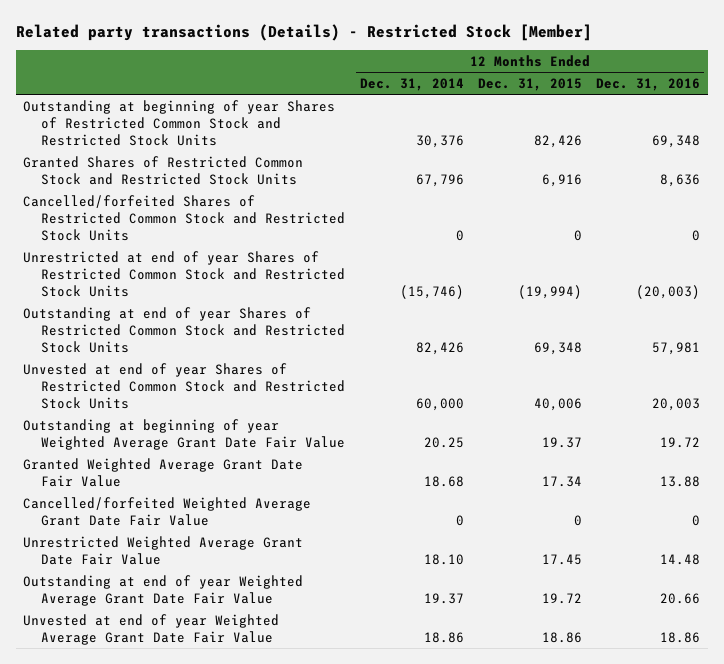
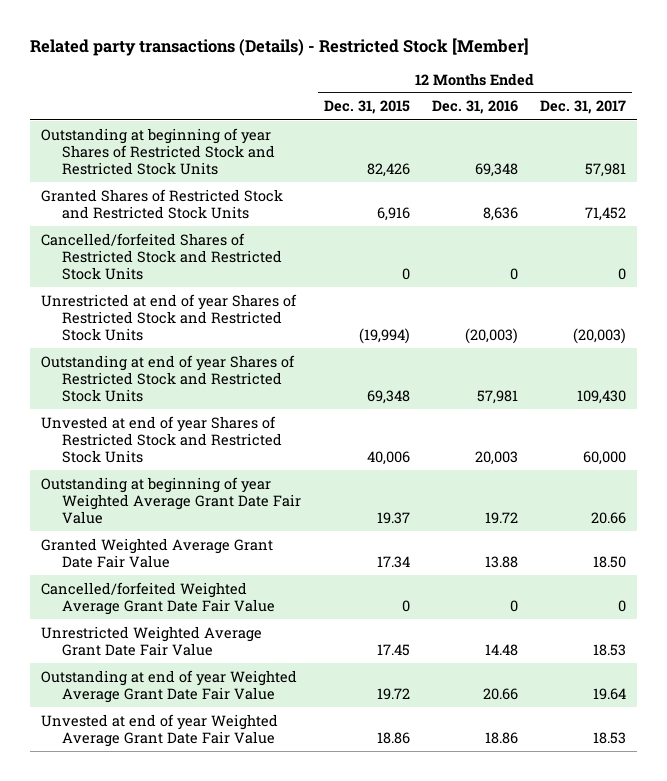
- | 12 Months Ended Dec. 31, 2014 | 12 Months Ended Dec. 31, 2015 | 12 Months Ended Dec. 31, 2016
+ | 12 Months Ended Dec. 31, 2015 | 12 Months Ended Dec. 31, 2016 | 12 Months Ended Dec. 31, 2017
- Outstanding at beginning of year Shares of Restricted Common Stock and Restricted Stock Units | 30,376 | 82,426 | 69,348
- Granted Shares of Restricted Common Stock and Restricted Stock Units | 67,796 | 6,916 | 8,636
- Cancelled/forfeited Shares of Restricted Common Stock and Restricted Stock Units | 0 | 0 | 0
- Unrestricted at end of year Shares of Restricted Common Stock and Restricted Stock Units | (15,746) | (19,994) | (20,003)
- Outstanding at end of year Shares of Restricted Common Stock and Restricted Stock Units | 82,426 | 69,348 | 57,981
- Unvested at end of year Shares of Restricted Common Stock and Restricted Stock Units | 60,000 | 40,006 | 20,003
+ Outstanding at beginning of year Shares of Restricted Stock and Restricted Stock Units | 82,426 | 69,348 | 57,981
+ Granted Shares of Restricted Stock and Restricted Stock Units | 6,916 | 8,636 | 71,452
+ Cancelled/forfeited Shares of Restricted Stock and Restricted Stock Units | 0 | 0 | 0
+ Unrestricted at end of year Shares of Restricted Stock and Restricted Stock Units | (19,994) | (20,003) | (20,003)
+ Outstanding at end of year Shares of Restricted Stock and Restricted Stock Units | 69,348 | 57,981 | 109,430
+ Unvested at end of year Shares of Restricted Stock and Restricted Stock Units | 40,006 | 20,003 | 60,000

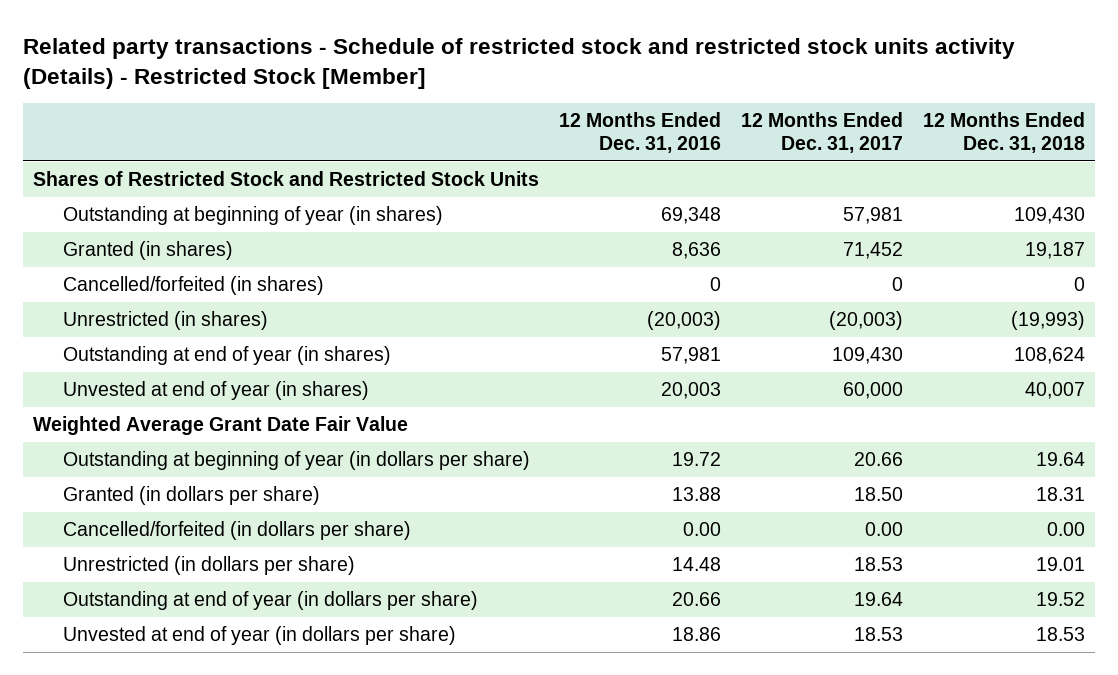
- Related party transactions (Details) - Restricted Stock [Member]
+ Related party transactions - Schedule of restricted stock and restricted stock units activity (Details) - Restricted Stock [Member]
- | 12 Months Ended Dec. 31, 2015 | 12 Months Ended Dec. 31, 2016 | 12 Months Ended Dec. 31, 2017
+ | 12 Months Ended Dec. 31, 2016 | 12 Months Ended Dec. 31, 2017 | 12 Months Ended Dec. 31, 2018
- Outstanding at beginning of year Shares of Restricted Stock and Restricted Stock Units | 82,426 | 69,348 | 57,981
- Granted Shares of Restricted Stock and Restricted Stock Units | 6,916 | 8,636 | 71,452
- Cancelled/forfeited Shares of Restricted Stock and Restricted Stock Units | 0 | 0 | 0
- Unrestricted at end of year Shares of Restricted Stock and Restricted Stock Units | (19,994) | (20,003) | (20,003)
- Outstanding at end of year Shares of Restricted Stock and Restricted Stock Units | 69,348 | 57,981 | 109,430
- Unvested at end of year Shares of Restricted Stock and Restricted Stock Units | 40,006 | 20,003 | 60,000
- Outstanding at beginning of year Weighted Average Grant Date Fair Value | 19.37 | 19.72 | 20.66
- Granted Weighted Average Grant Date Fair Value | 17.34 | 13.88 | 18.50
- Cancelled/forfeited Weighted Average Grant Date Fair Value | 0 | 0 | 0
- Unrestricted Weighted Average Grant Date Fair Value | 17.45 | 14.48 | 18.53
- Outstanding at end of year Weighted Average Grant Date Fair Value | 19.72 | 20.66 | 19.64
- Unvested at end of year Weighted Average Grant Date Fair Value | 18.86 | 18.86 | 18.53
+ Shares of Restricted Stock and Restricted Stock Units
+ Outstanding at beginning of year (in shares) | 69,348 | 57,981 | 109,430
+ Granted (in shares) | 8,636 | 71,452 | 19,187
+ Cancelled/forfeited (in shares) | 0 | 0 | 0
+ Unrestricted (in shares) | (20,003) | (20,003) | (19,993)
+ Outstanding at end of year (in shares) | 57,981 | 109,430 | 108,624
+ Unvested at end of year (in shares) | 20,003 | 60,000 | 40,007
+ Weighted Average Grant Date Fair Value
+ Outstanding at beginning of year (in dollars per share) | 19.72 | 20.66 | 19.64
+ Granted (in dollars per share) | 13.88 | 18.50 | 18.31
+ Cancelled/forfeited (in dollars per share) | 0.00 | 0.00 | 0.00
+ Unrestricted (in dollars per share) | 14.48 | 18.53 | 19.01
+ Outstanding at end of year (in dollars per share) | 20.66 | 19.64 | 19.52
+ Unvested at end of year (in dollars per share) | 18.86 | 18.53 | 18.53

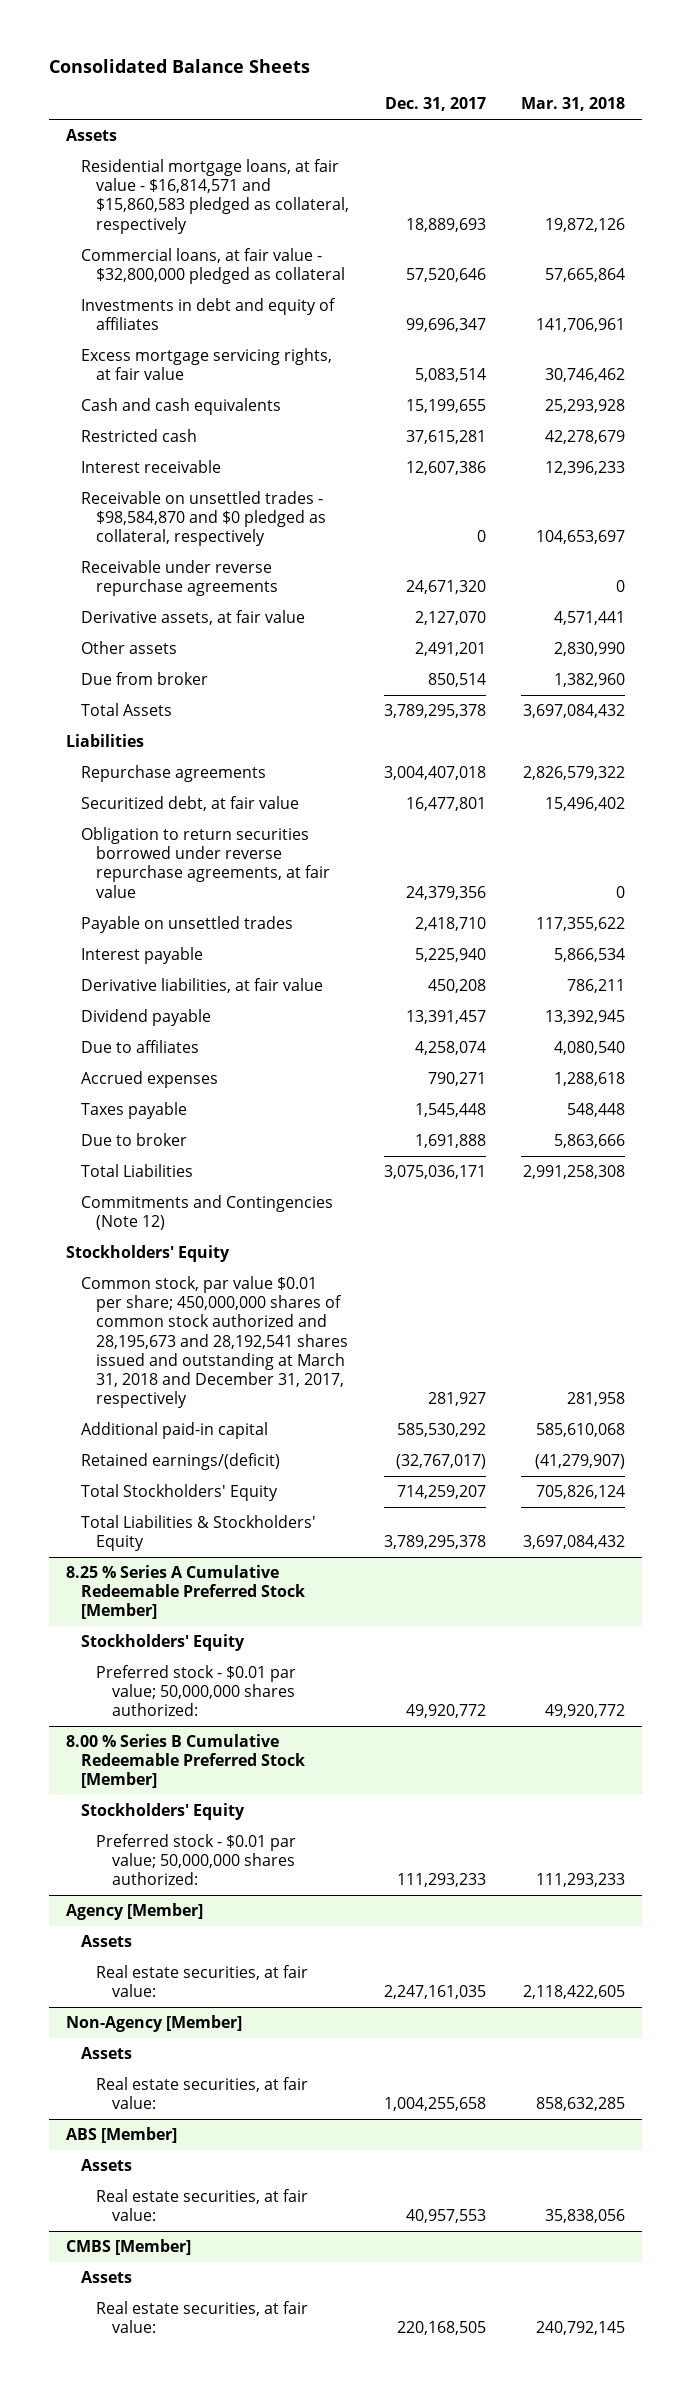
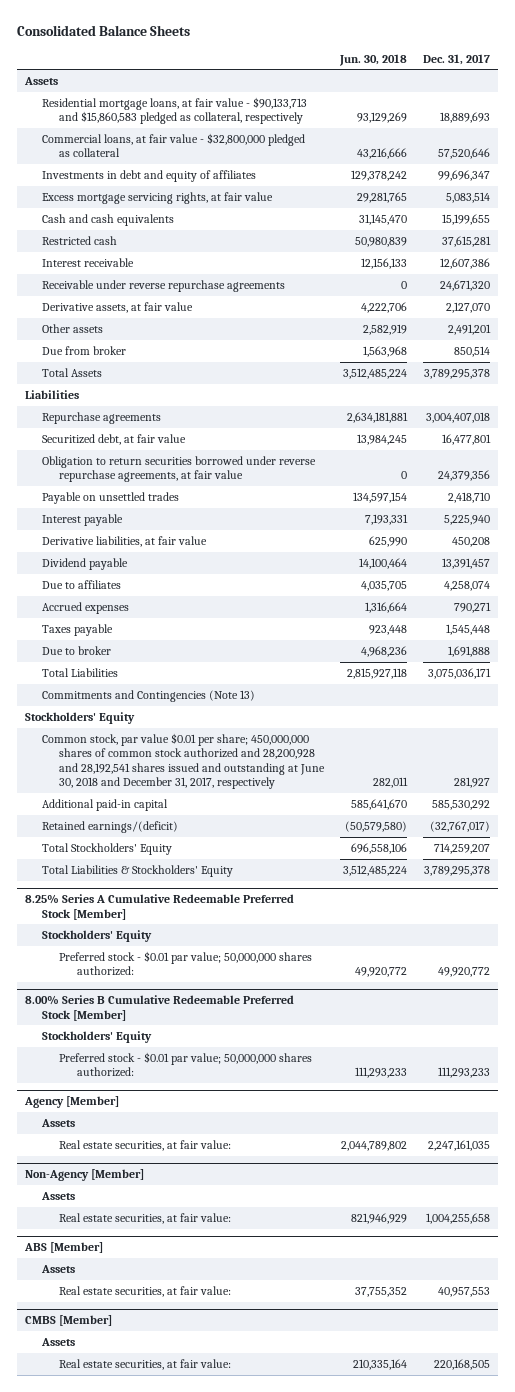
- | Dec. 31, 2017 | Mar. 31, 2018
+ | Jun. 30, 2018 | Dec. 31, 2017
- Residential mortgage loans, at fair value - $16,814,571 and $15,860,583 pledged as collateral, respectively | 18,889,693 | 19,872,126
+ Residential mortgage loans, at fair value - $90,133,713 and $15,860,583 pledged as collateral, respectively | 93,129,269 | 18,889,693
- Receivable on unsettled trades - $98,584,870 and $0 pledged as collateral, respectively | 0 | 104,653,697
- Commitments and Contingencies (Note 12)
+ Commitments and Contingencies (Note 13)
- Common stock, par value $0.01 per share; 450,000,000 shares of common stock authorized and 28,195,673 and 28,192,541 shares issued and outstanding at March 31, 2018 and December 31, 2017, respectively | 281,927 | 281,958
+ Common stock, par value $0.01 per share; 450,000,000 shares of common stock authorized and 28,200,928 and 28,192,541 shares issued and outstanding at June 30, 2018 and December 31, 2017, respectively | 282,011 | 281,927
- 8.25 % Series A Cumulative Redeemable Preferred Stock [Member]
+ 8.25% Series A Cumulative Redeemable Preferred Stock [Member]
- 8.00 % Series B Cumulative Redeemable Preferred Stock [Member]
+ 8.00% Series B Cumulative Redeemable Preferred Stock [Member]

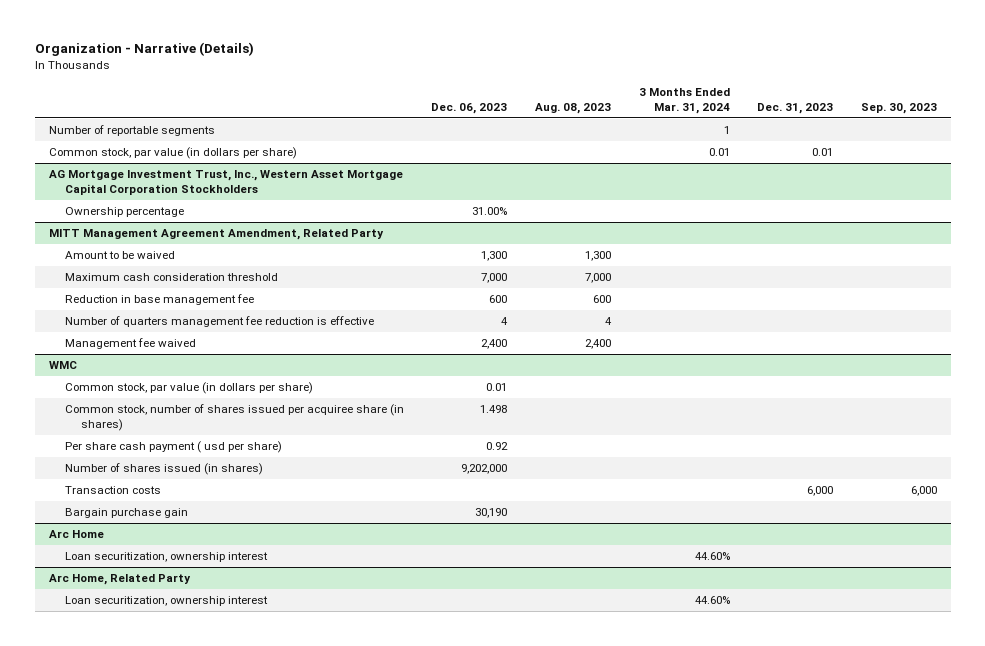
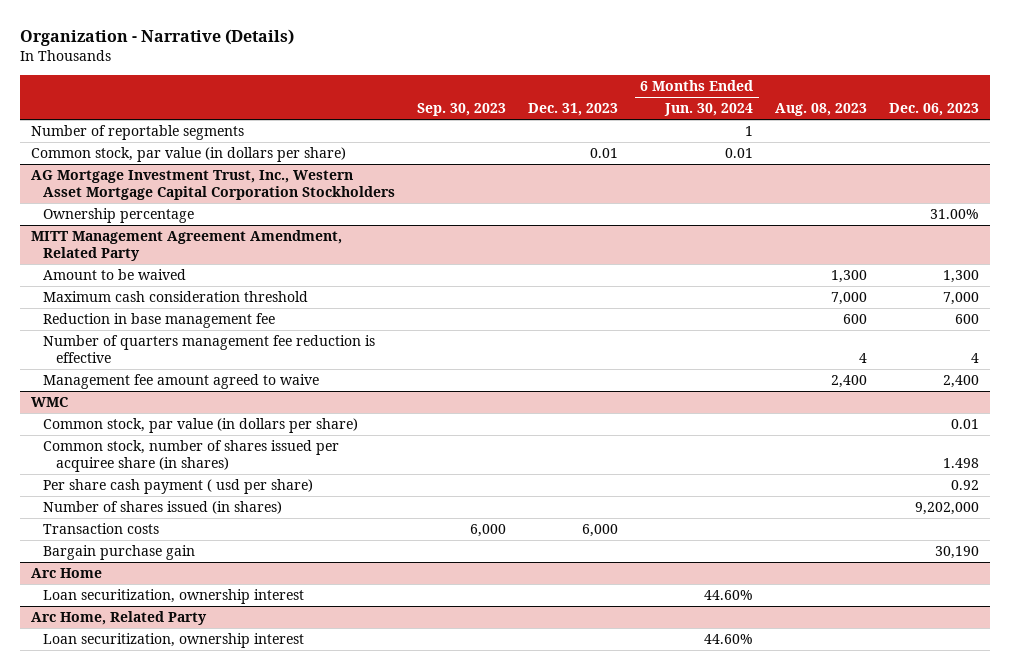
- | Dec. 06, 2023 | Aug. 08, 2023 | 3 Months Ended Mar. 31, 2024 | Dec. 31, 2023 | Sep. 30, 2023
+ | Sep. 30, 2023 | Dec. 31, 2023 | 6 Months Ended Jun. 30, 2024 | Aug. 08, 2023 | Dec. 06, 2023
@ MITT Management Agreement Amendment, Related Party
- Management fee waived | 2,400 | 2,400 | | |
+ Management fee amount agreed to waive | | | | 2,400 | 2,400

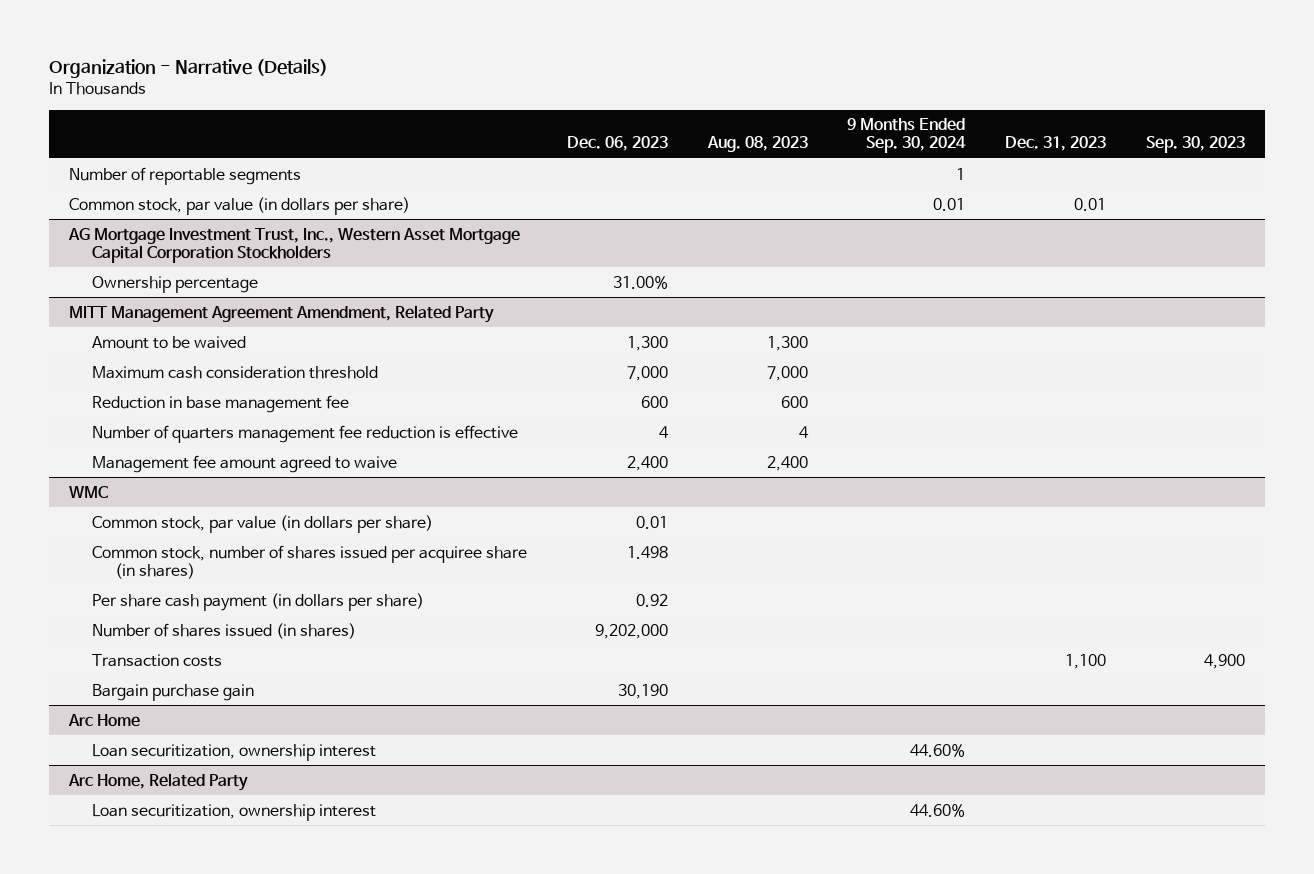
- | Sep. 30, 2023 | Dec. 31, 2023 | 6 Months Ended Jun. 30, 2024 | Aug. 08, 2023 | Dec. 06, 2023
+ | Dec. 06, 2023 | Aug. 08, 2023 | 9 Months Ended Sep. 30, 2024 | Dec. 31, 2023 | Sep. 30, 2023
@ WMC
- Per share cash payment ( usd per share) | | | | | 0.92
+ Per share cash payment (in dollars per share) | 0.92 | | | |
- Transaction costs | 6,000 | 6,000 | | |
+ Transaction costs | | | | 1,100 | 4,900

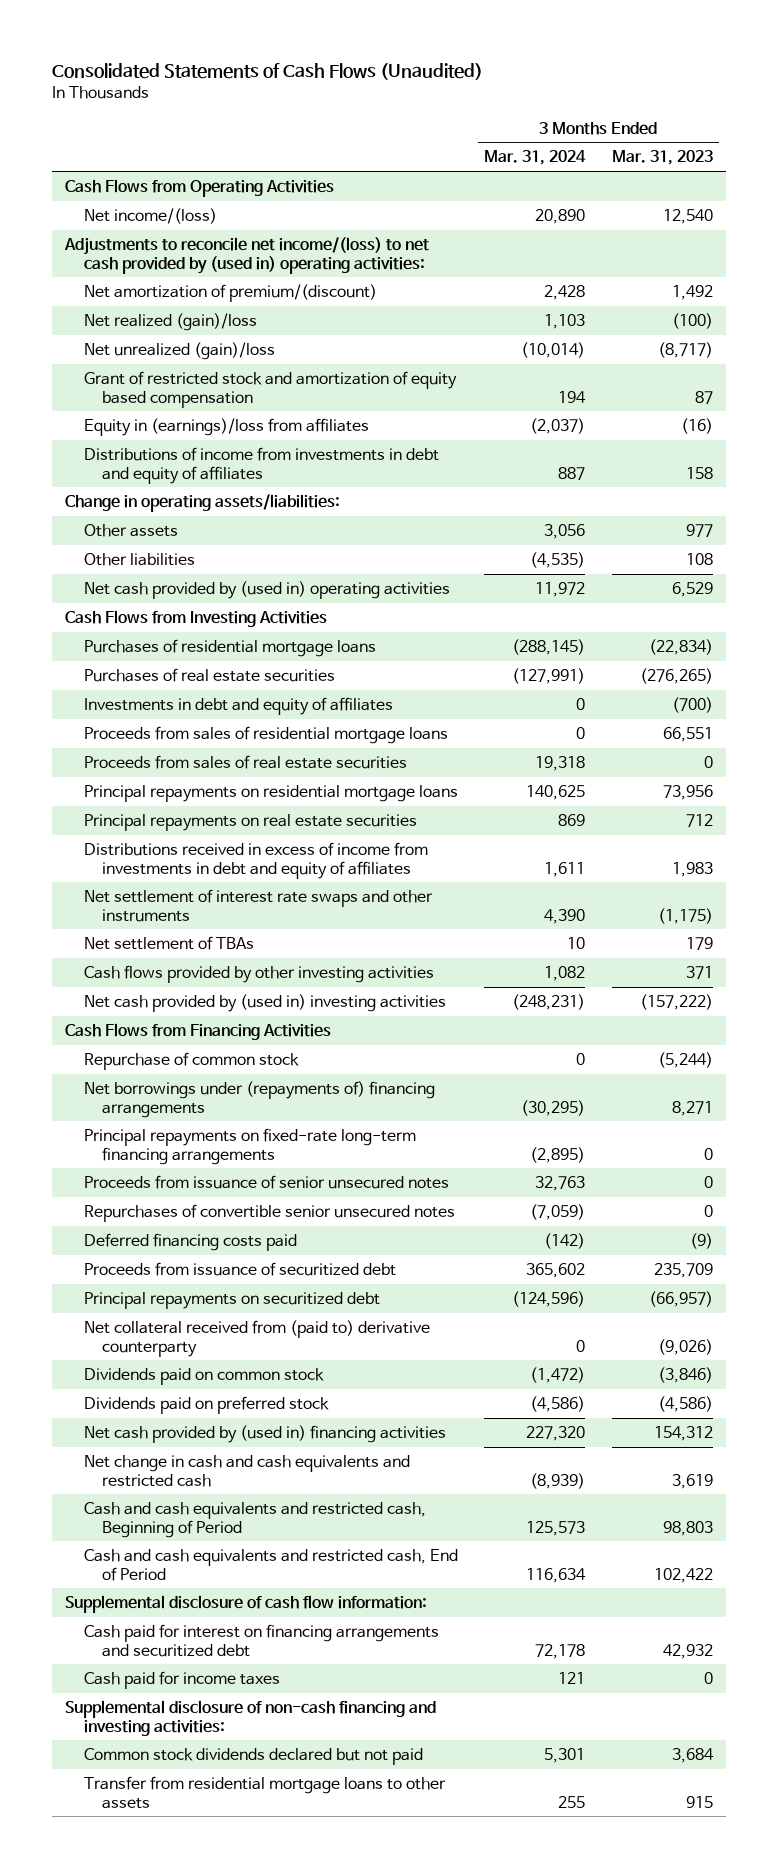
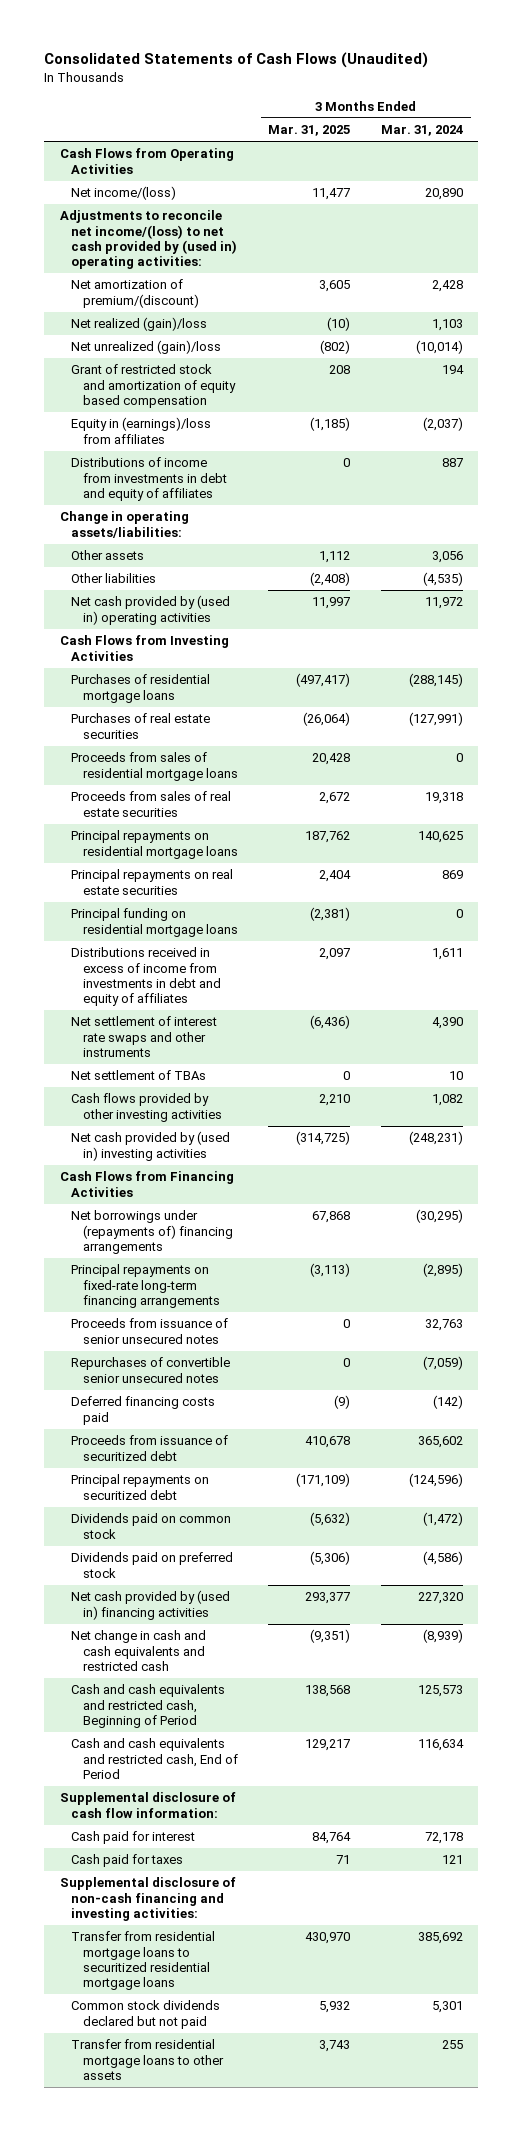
- | 3 Months Ended Mar. 31, 2024 | 3 Months Ended Mar. 31, 2023
+ | 3 Months Ended Mar. 31, 2025 | 3 Months Ended Mar. 31, 2024
- Investments in debt and equity of affiliates | 0 | (700)
+ Principal funding on residential mortgage loans | (2,381) | 0
- Repurchase of common stock | 0 | (5,244)
- Net collateral received from (paid to) derivative counterparty | 0 | (9,026)
- Cash paid for interest on financing arrangements and securitized debt | 72,178 | 42,932
- Cash paid for income taxes | 121 | 0
+ Cash paid for interest | 84,764 | 72,178
+ Cash paid for taxes | 71 | 121
+ Transfer from residential mortgage loans to securitized residential mortgage loans | 430,970 | 385,692

